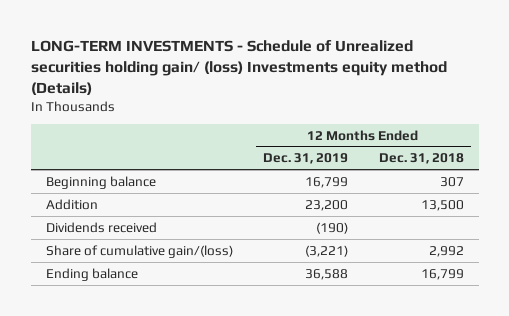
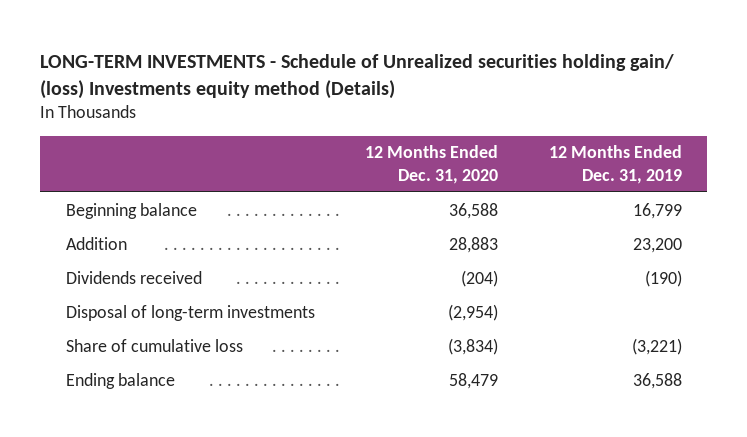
- | 12 Months Ended Dec. 31, 2019 | 12 Months Ended Dec. 31, 2018
+ | 12 Months Ended Dec. 31, 2020 | 12 Months Ended Dec. 31, 2019
- Share of cumulative gain/(loss) | (3,221) | 2,992
+ Disposal of long-term investments | (2,954) |
+ Share of cumulative loss | (3,834) | (3,221)

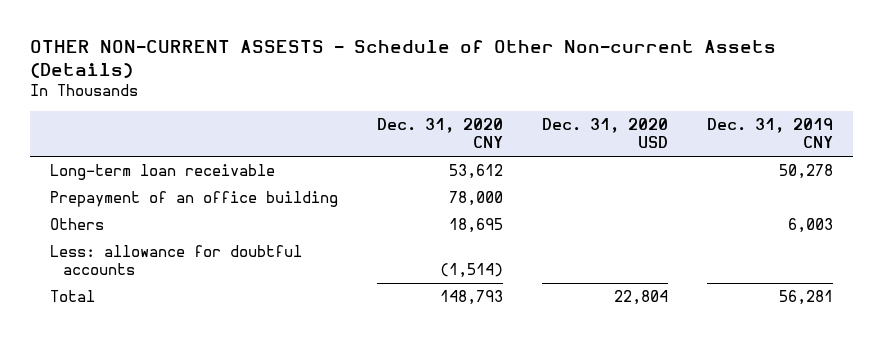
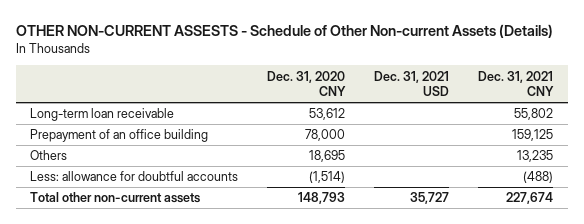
- | Dec. 31, 2020 CNY | Dec. 31, 2020 USD | Dec. 31, 2019 CNY
+ | Dec. 31, 2020 CNY | Dec. 31, 2021 USD | Dec. 31, 2021 CNY
- Total | 148,793 | 22,804 | 56,281
+ Total other non-current assets | 148,793 | 35,727 | 227,674

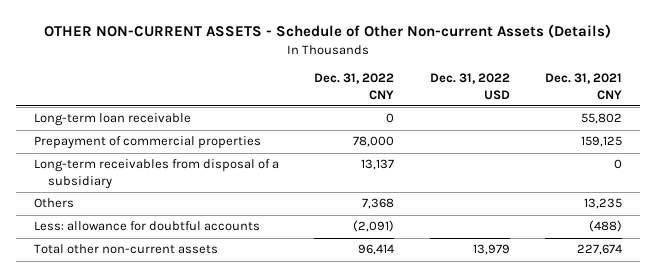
- OTHER NON-CURRENT ASSESTS - Schedule of Other Non-current Assets (Details)
+ OTHER NON-CURRENT ASSETS - Schedule of Other Non-current Assets (Details)
- | Dec. 31, 2020 CNY | Dec. 31, 2021 USD | Dec. 31, 2021 CNY
+ | Dec. 31, 2022 CNY | Dec. 31, 2022 USD | Dec. 31, 2021 CNY
- Prepayment of an office building | 78,000 | | 159,125
+ Prepayment of commercial properties | 78,000 | | 159,125
+ Long-term receivables from disposal of a subsidiary | 13,137 | | 0

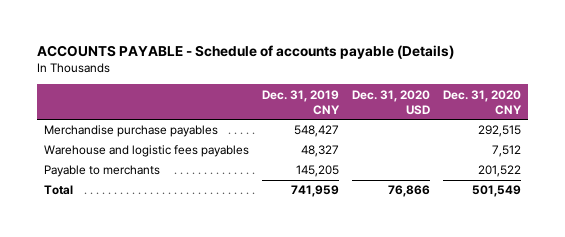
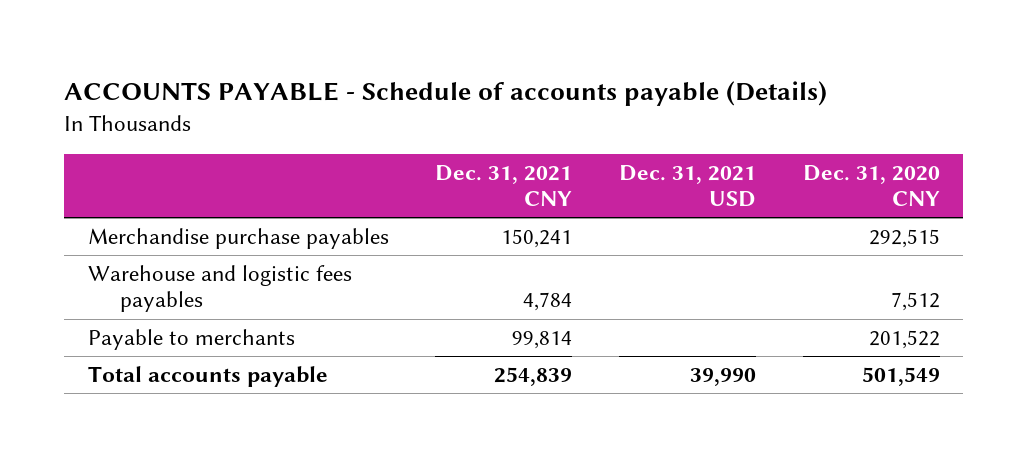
- | Dec. 31, 2019 CNY | Dec. 31, 2020 USD | Dec. 31, 2020 CNY
+ | Dec. 31, 2021 CNY | Dec. 31, 2021 USD | Dec. 31, 2020 CNY
- Total | 741,959 | 76,866 | 501,549
+ Total accounts payable | 254,839 | 39,990 | 501,549

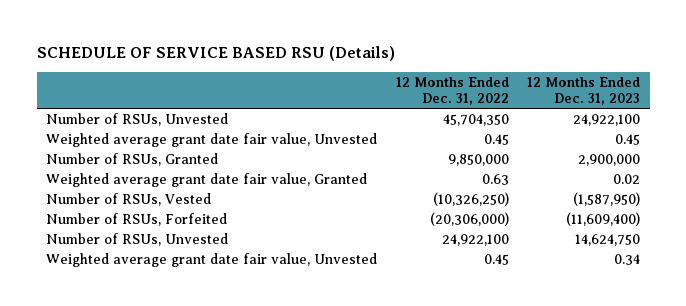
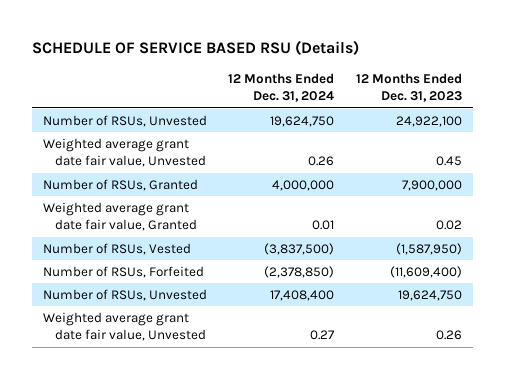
- | 12 Months Ended Dec. 31, 2022 | 12 Months Ended Dec. 31, 2023
+ | 12 Months Ended Dec. 31, 2024 | 12 Months Ended Dec. 31, 2023
- Number of RSUs, Granted | 9,850,000 | 2,900,000
+ Number of RSUs, Granted | 4,000,000 | 7,900,000
- Number of RSUs, Unvested | 24,922,100 | 14,624,750
- Weighted average grant date fair value, Unvested | 0.45 | 0.34
+ Number of RSUs, Unvested | 17,408,400 | 19,624,750
+ Weighted average grant date fair value, Unvested | 0.27 | 0.26

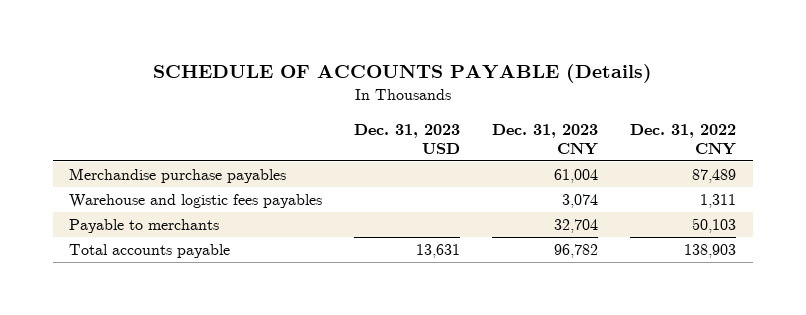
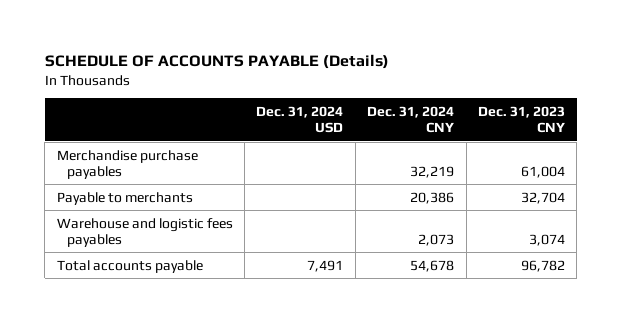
- | Dec. 31, 2023 USD | Dec. 31, 2023 CNY | Dec. 31, 2022 CNY
+ | Dec. 31, 2024 USD | Dec. 31, 2024 CNY | Dec. 31, 2023 CNY
moved down: Warehouse and logistic fees payables | | 2,073 | 3,074

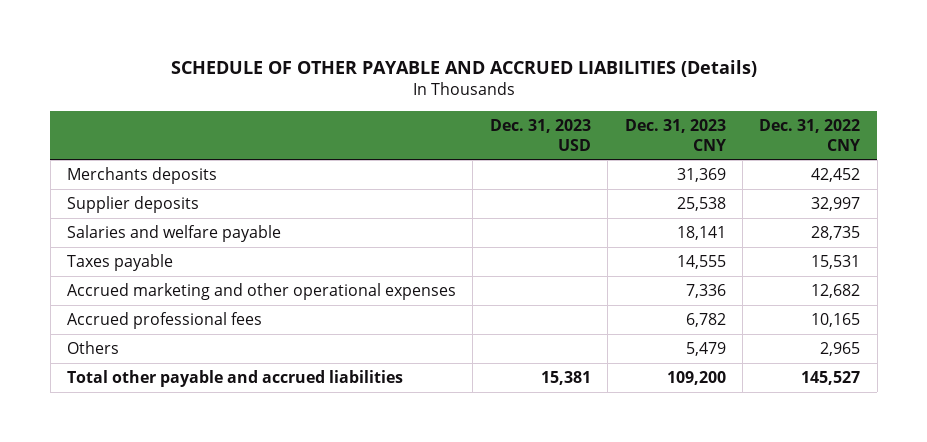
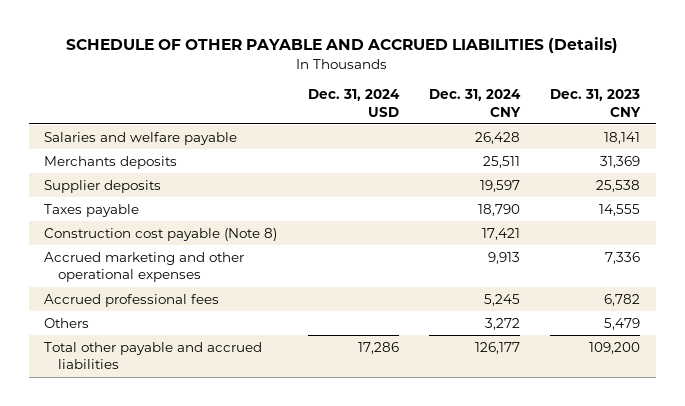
- | Dec. 31, 2023 USD | Dec. 31, 2023 CNY | Dec. 31, 2022 CNY
+ | Dec. 31, 2024 USD | Dec. 31, 2024 CNY | Dec. 31, 2023 CNY
moved up: Salaries and welfare payable | | 26,428 | 18,141
+ Construction cost payable (Note 8) | | 17,421 |

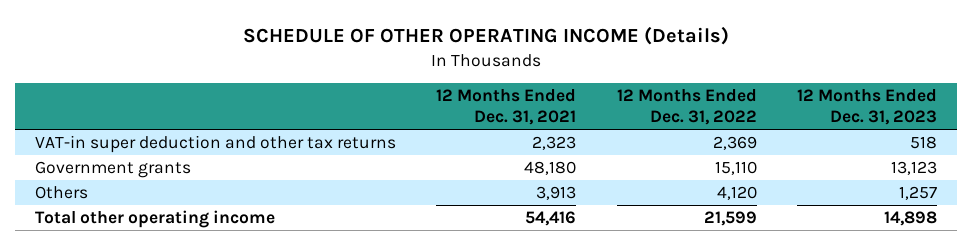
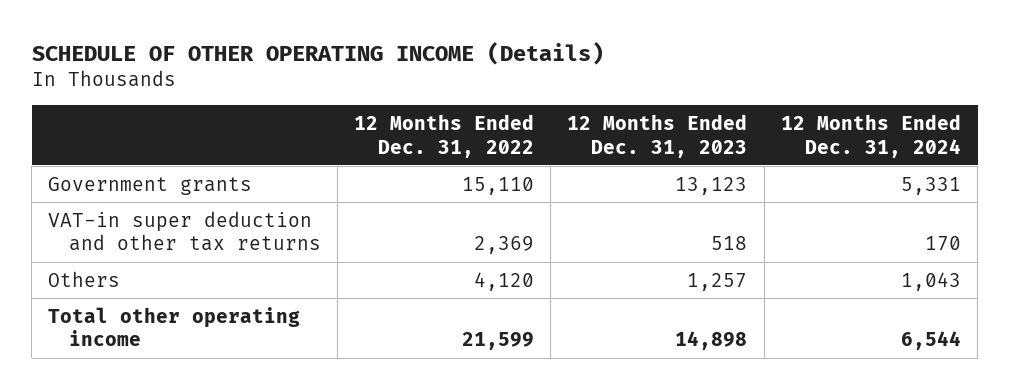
- | 12 Months Ended Dec. 31, 2021 | 12 Months Ended Dec. 31, 2022 | 12 Months Ended Dec. 31, 2023
+ | 12 Months Ended Dec. 31, 2022 | 12 Months Ended Dec. 31, 2023 | 12 Months Ended Dec. 31, 2024
moved down: VAT-in super deduction and other tax returns | 2,369 | 518 | 170

